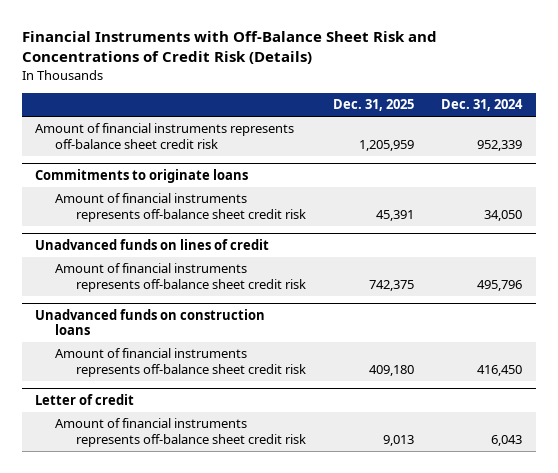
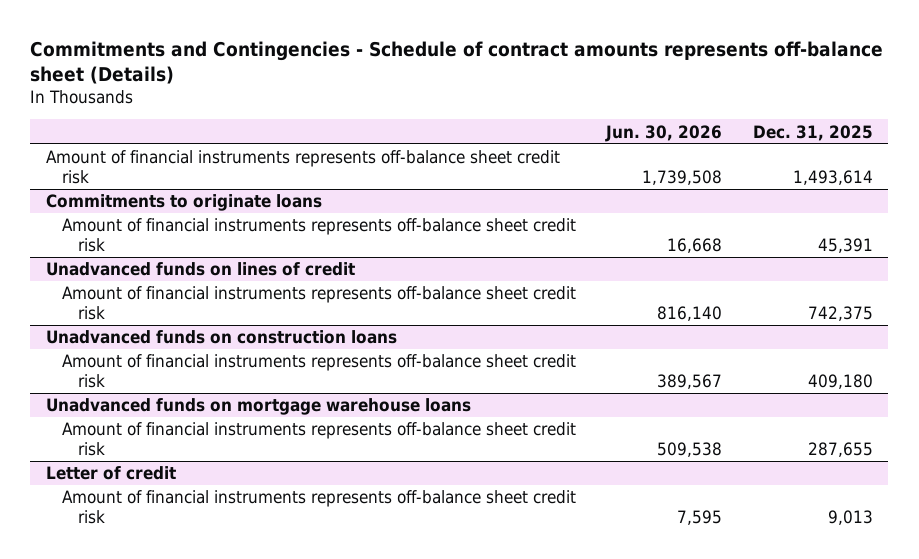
- Financial Instruments with Off-Balance Sheet Risk and Concentrations of Credit Risk (Details)
+ Commitments and Contingencies - Schedule of contract amounts represents off-balance sheet (Details)
- | Dec. 31, 2025 | Dec. 31, 2024
+ | Jun. 30, 2026 | Dec. 31, 2025
- Amount of financial instruments represents off-balance sheet credit risk | 1,205,959 | 952,339
+ Amount of financial instruments represents off-balance sheet credit risk | 1,739,508 | 1,493,614
+ Unadvanced funds on mortgage warehouse loans
+ Amount of financial instruments represents off-balance sheet credit risk | 509,538 | 287,655

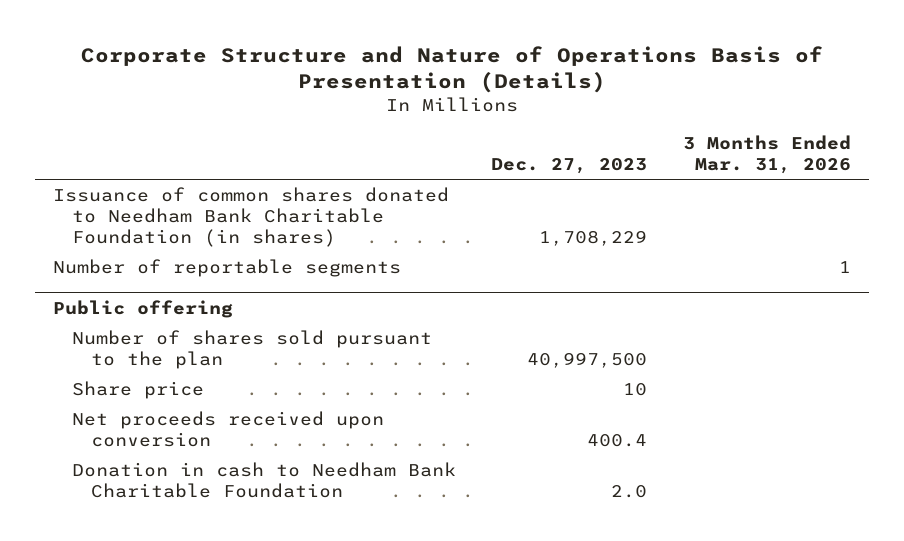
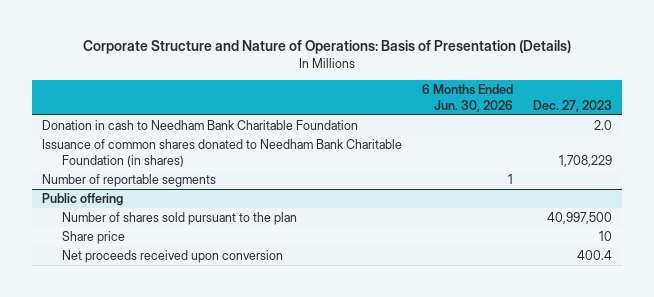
- Corporate Structure and Nature of Operations Basis of Presentation (Details)
+ Corporate Structure and Nature of Operations: Basis of Presentation (Details)
- | Dec. 27, 2023 | 3 Months Ended Mar. 31, 2026
+ | 6 Months Ended Jun. 30, 2026 | Dec. 27, 2023
+ Donation in cash to Needham Bank Charitable Foundation | | 2.0
@ Public offering
- Donation in cash to Needham Bank Charitable Foundation | 2.0 |

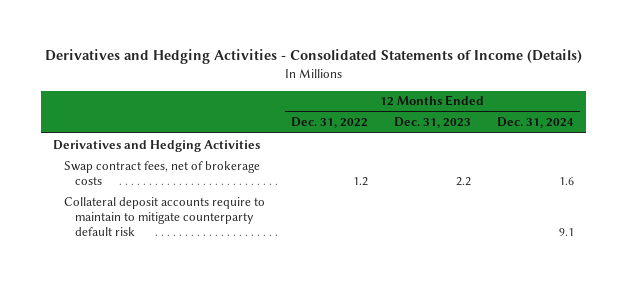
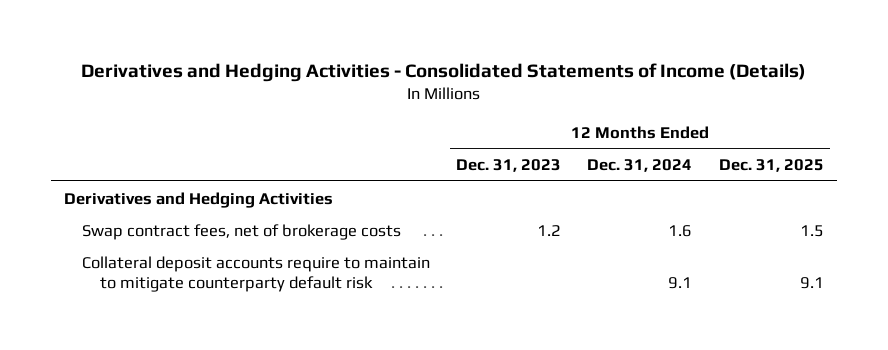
- | 12 Months Ended Dec. 31, 2022 | 12 Months Ended Dec. 31, 2023 | 12 Months Ended Dec. 31, 2024
+ | 12 Months Ended Dec. 31, 2023 | 12 Months Ended Dec. 31, 2024 | 12 Months Ended Dec. 31, 2025
- Swap contract fees, net of brokerage costs | 1.2 | 2.2 | 1.6
+ Swap contract fees, net of brokerage costs | 1.2 | 1.6 | 1.5

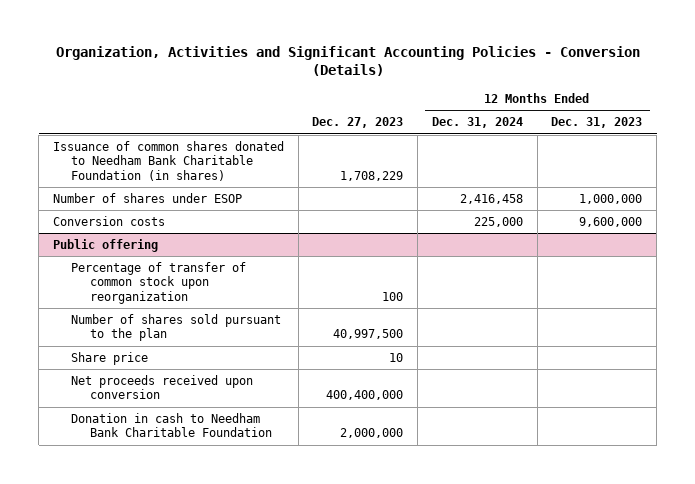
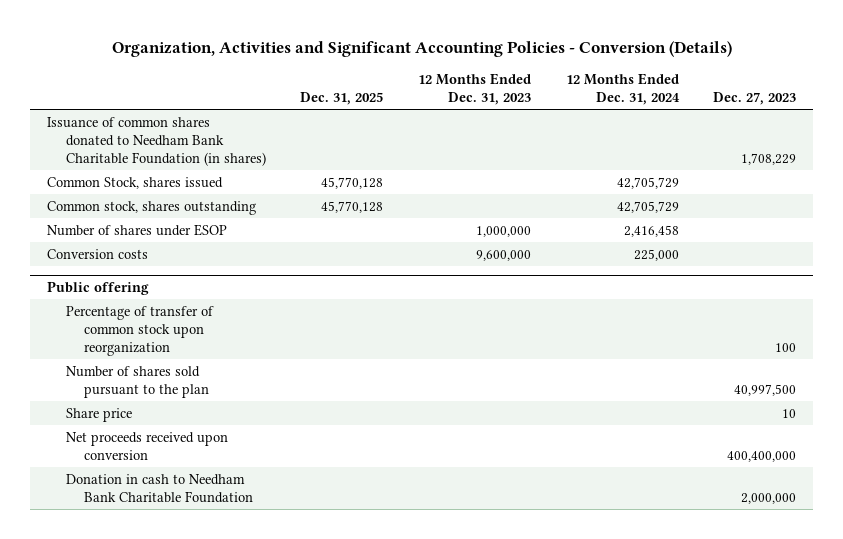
- | Dec. 27, 2023 | 12 Months Ended Dec. 31, 2024 | 12 Months Ended Dec. 31, 2023
+ | Dec. 31, 2025 | 12 Months Ended Dec. 31, 2023 | 12 Months Ended Dec. 31, 2024 | Dec. 27, 2023
+ Common Stock, shares issued | 45,770,128 | | 42,705,729 |
+ Common stock, shares outstanding | 45,770,128 | | 42,705,729 |

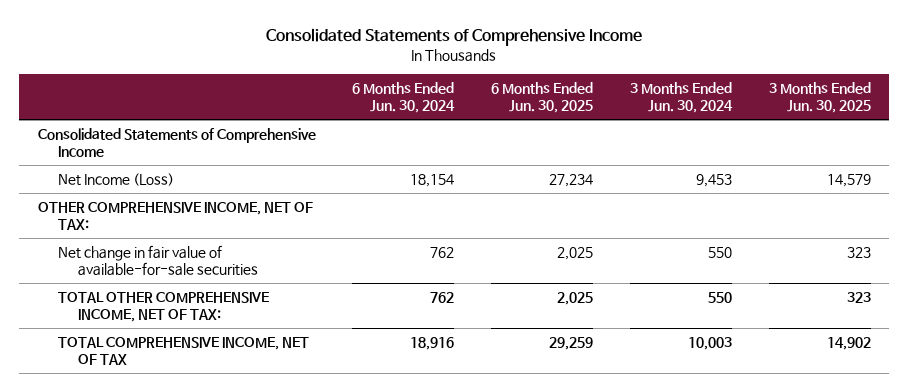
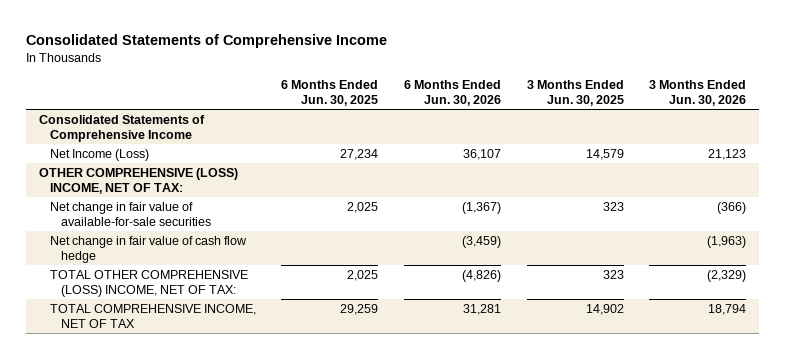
- | 6 Months Ended Jun. 30, 2024 | 6 Months Ended Jun. 30, 2025 | 3 Months Ended Jun. 30, 2024 | 3 Months Ended Jun. 30, 2025
+ | 6 Months Ended Jun. 30, 2025 | 6 Months Ended Jun. 30, 2026 | 3 Months Ended Jun. 30, 2025 | 3 Months Ended Jun. 30, 2026
- OTHER COMPREHENSIVE INCOME, NET OF TAX:
+ OTHER COMPREHENSIVE (LOSS) INCOME, NET OF TAX:
- TOTAL OTHER COMPREHENSIVE INCOME, NET OF TAX: | 762 | 2,025 | 550 | 323
+ Net change in fair value of cash flow hedge | | (3,459) | | (1,963)
+ TOTAL OTHER COMPREHENSIVE (LOSS) INCOME, NET OF TAX: | 2,025 | (4,826) | 323 | (2,329)

